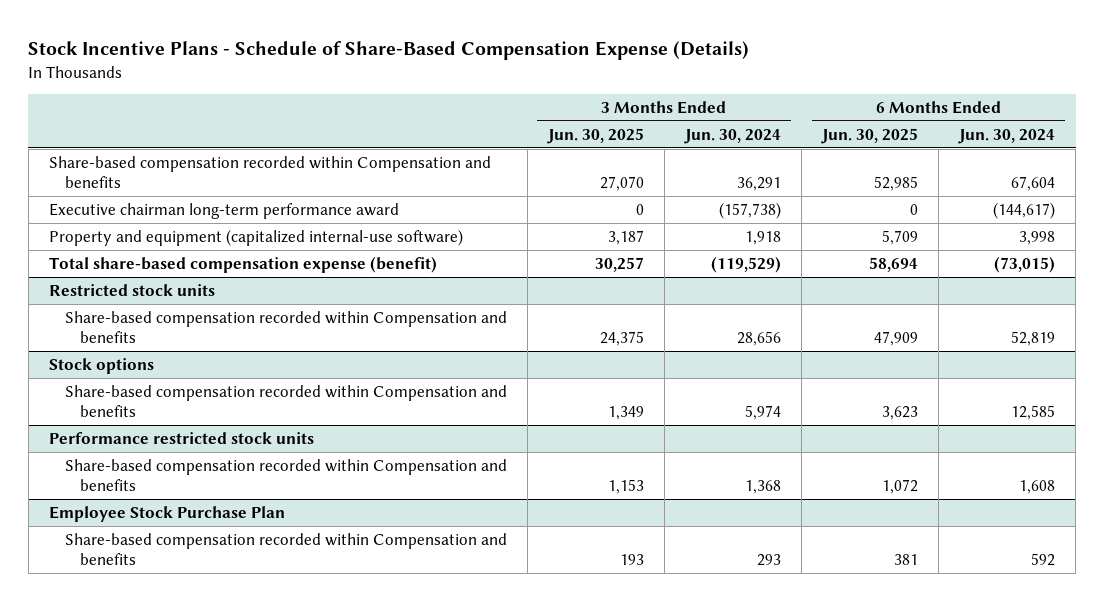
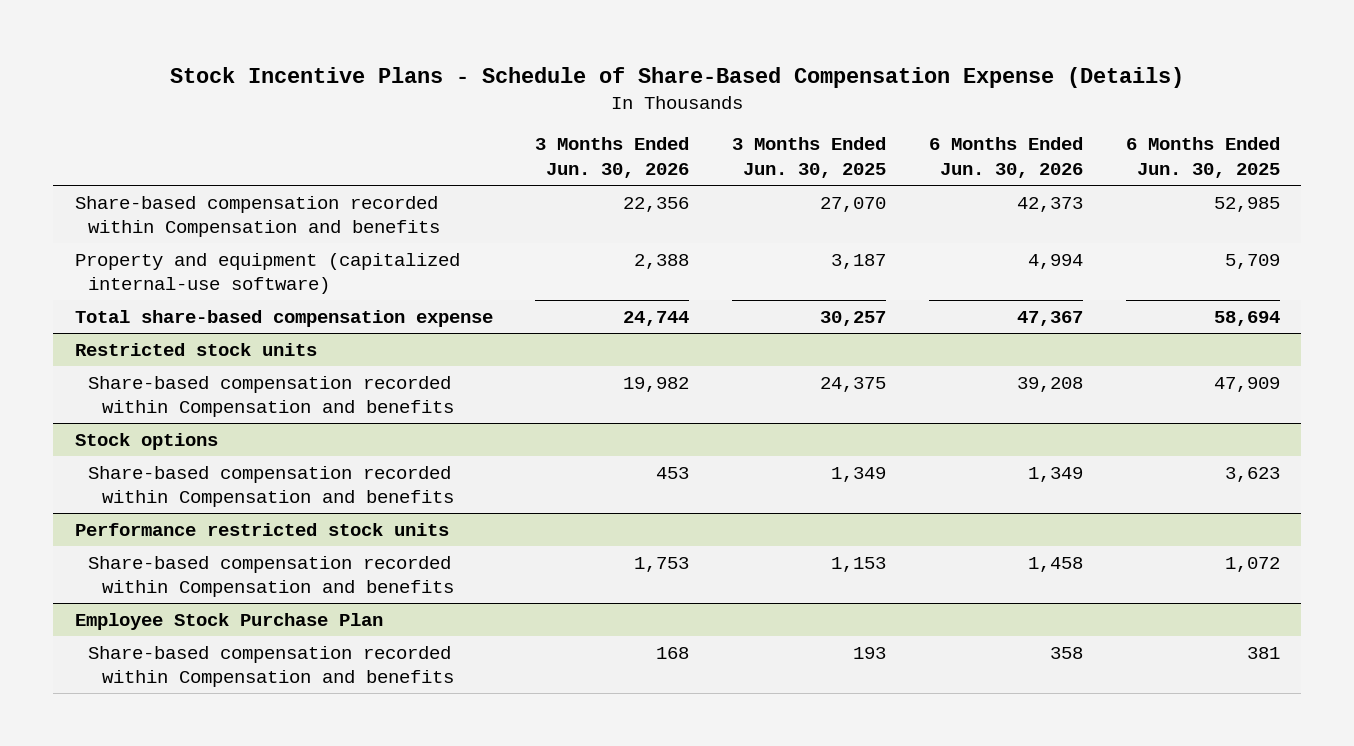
- | 3 Months Ended Jun. 30, 2025 | 3 Months Ended Jun. 30, 2024 | 6 Months Ended Jun. 30, 2025 | 6 Months Ended Jun. 30, 2024
+ | 3 Months Ended Jun. 30, 2026 | 3 Months Ended Jun. 30, 2025 | 6 Months Ended Jun. 30, 2026 | 6 Months Ended Jun. 30, 2025
- Executive chairman long-term performance award | 0 | (157,738) | 0 | (144,617)
- Total share-based compensation expense (benefit) | 30,257 | (119,529) | 58,694 | (73,015)
+ Total share-based compensation expense | 24,744 | 30,257 | 47,367 | 58,694

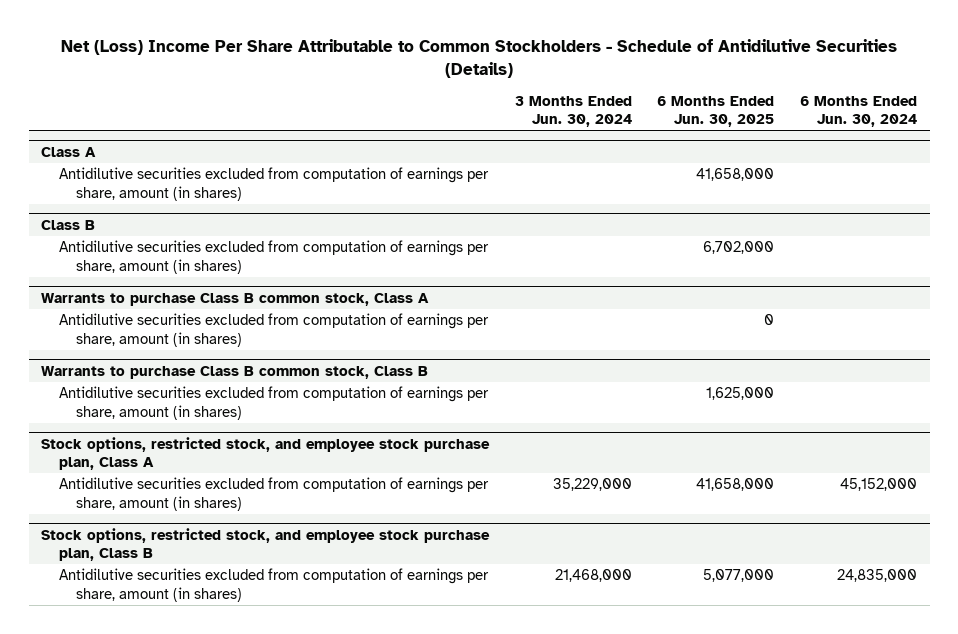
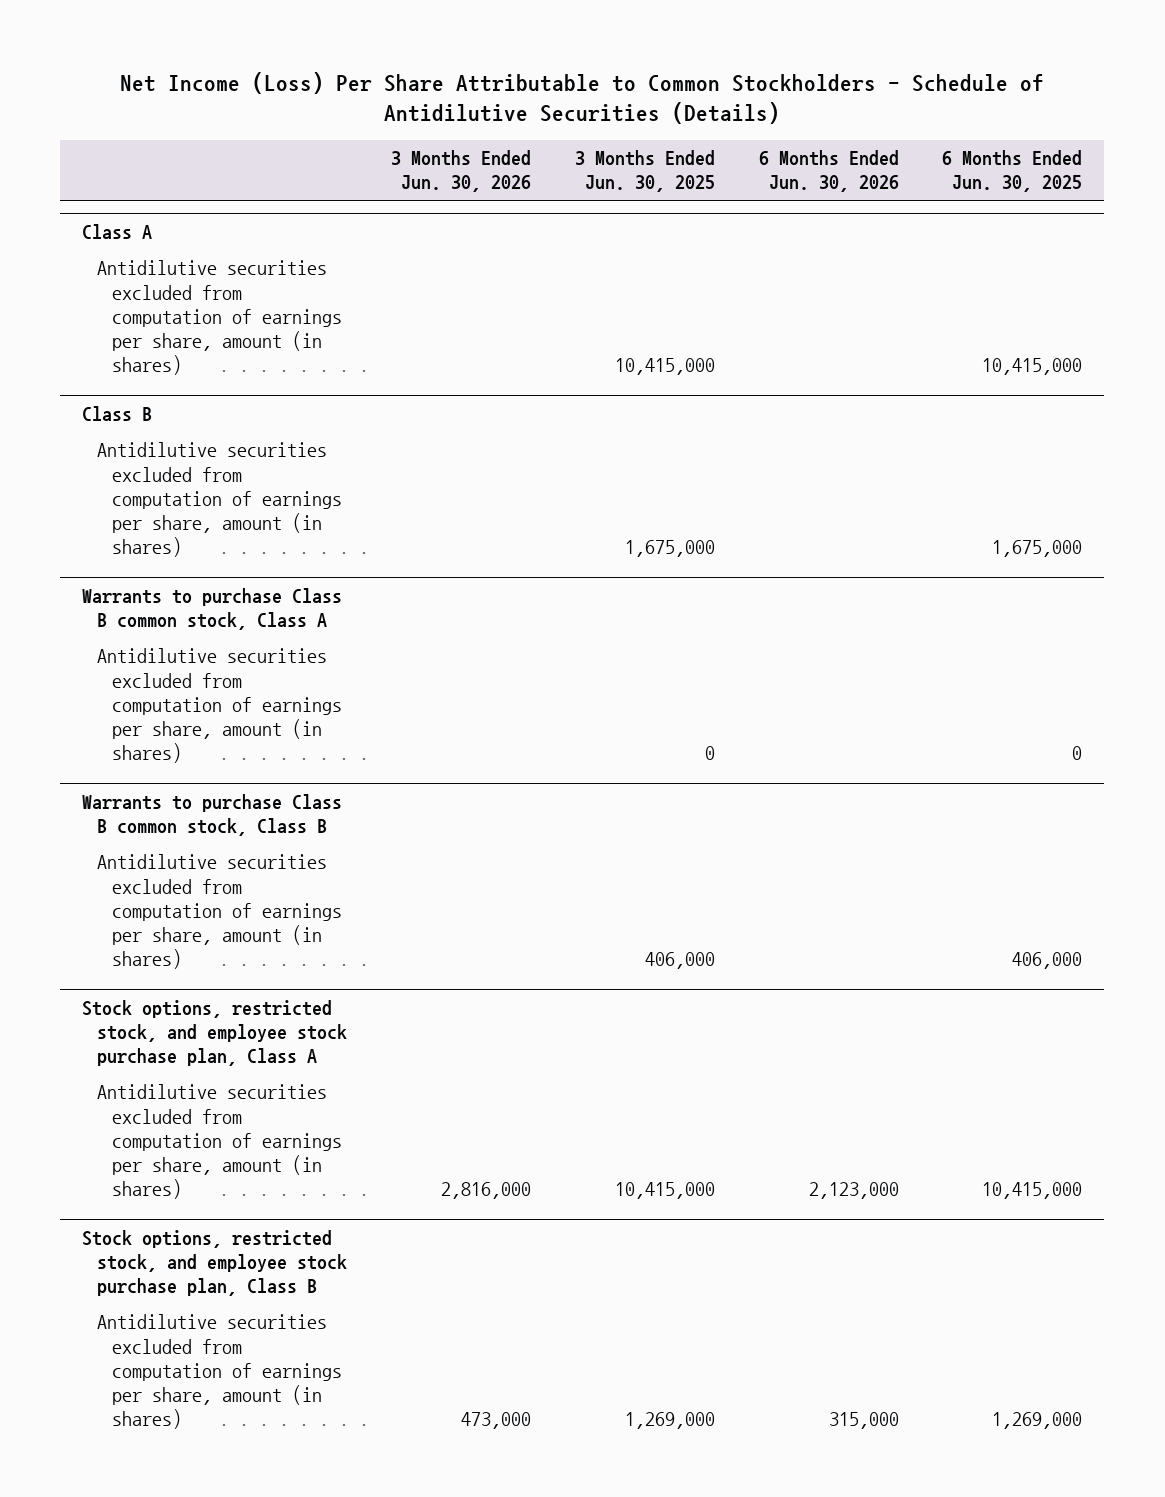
- Net (Loss) Income Per Share Attributable to Common Stockholders - Schedule of Antidilutive Securities (Details)
+ Net Income (Loss) Per Share Attributable to Common Stockholders - Schedule of Antidilutive Securities (Details)
- | 3 Months Ended Jun. 30, 2024 | 6 Months Ended Jun. 30, 2025 | 6 Months Ended Jun. 30, 2024
+ | 3 Months Ended Jun. 30, 2026 | 3 Months Ended Jun. 30, 2025 | 6 Months Ended Jun. 30, 2026 | 6 Months Ended Jun. 30, 2025
@ Class A
- Antidilutive securities excluded from computation of earnings per share, amount (in shares) | | 41,658,000 |
+ Antidilutive securities excluded from computation of earnings per share, amount (in shares) | | 10,415,000 | | 10,415,000
@ Class B
- Antidilutive securities excluded from computation of earnings per share, amount (in shares) | | 6,702,000 |
+ Antidilutive securities excluded from computation of earnings per share, amount (in shares) | | 1,675,000 | | 1,675,000
@ Warrants to purchase Class B common stock, Class B
- Antidilutive securities excluded from computation of earnings per share, amount (in shares) | | 1,625,000 |
+ Antidilutive securities excluded from computation of earnings per share, amount (in shares) | | 406,000 | | 406,000
@ Stock options, restricted stock, and employee stock purchase plan, Class A
- Antidilutive securities excluded from computation of earnings per share, amount (in shares) | 35,229,000 | 41,658,000 | 45,152,000
+ Antidilutive securities excluded from computation of earnings per share, amount (in shares) | 2,816,000 | 10,415,000 | 2,123,000 | 10,415,000
@ Stock options, restricted stock, and employee stock purchase plan, Class B
- Antidilutive securities excluded from computation of earnings per share, amount (in shares) | 21,468,000 | 5,077,000 | 24,835,000
+ Antidilutive securities excluded from computation of earnings per share, amount (in shares) | 473,000 | 1,269,000 | 315,000 | 1,269,000

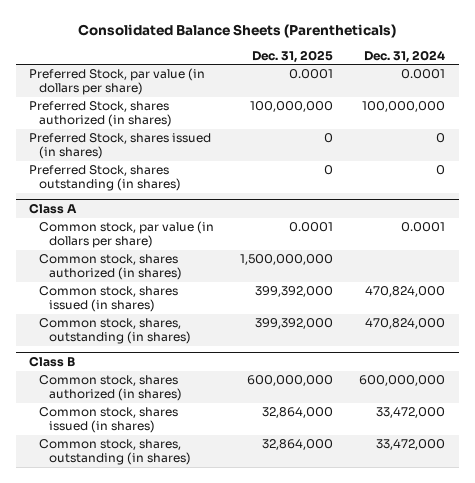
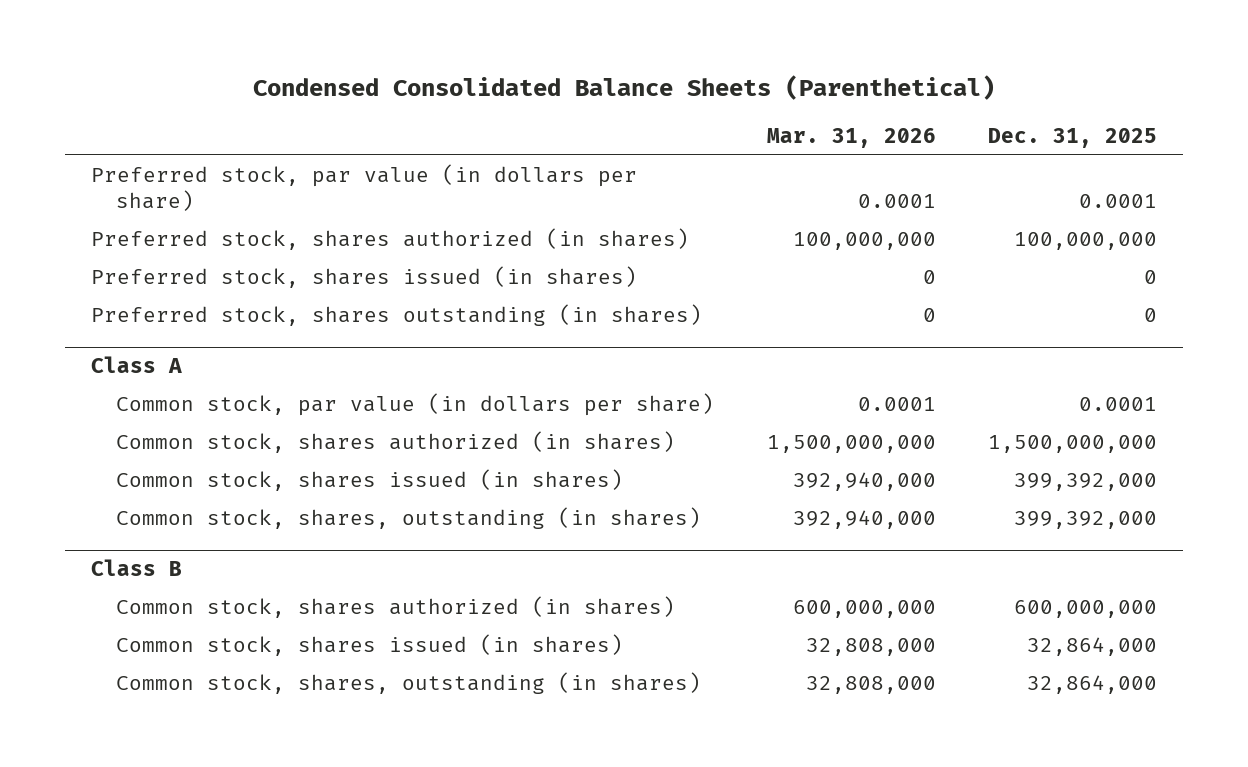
- Consolidated Balance Sheets (Parentheticals)
+ Condensed Consolidated Balance Sheets (Parenthetical)
- | Dec. 31, 2025 | Dec. 31, 2024
+ | Mar. 31, 2026 | Dec. 31, 2025
- Preferred Stock, par value (in dollars per share) | 0.0001 | 0.0001
- Preferred Stock, shares authorized (in shares) | 100,000,000 | 100,000,000
- Preferred Stock, shares issued (in shares) | 0 | 0
- Preferred Stock, shares outstanding (in shares) | 0 | 0
+ Preferred stock, par value (in dollars per share) | 0.0001 | 0.0001
+ Preferred stock, shares authorized (in shares) | 100,000,000 | 100,000,000
+ Preferred stock, shares issued (in shares) | 0 | 0
+ Preferred stock, shares outstanding (in shares) | 0 | 0

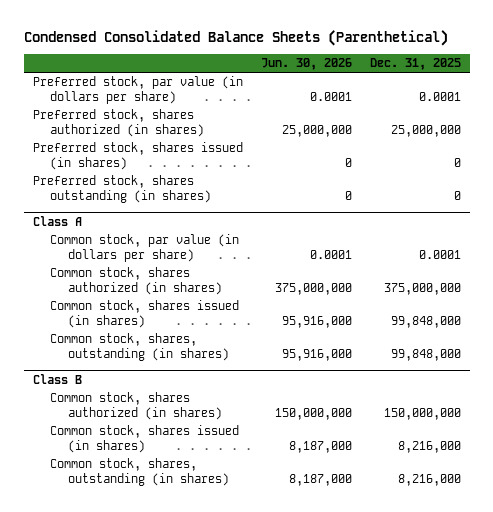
- | Mar. 31, 2026 | Dec. 31, 2025
+ | Jun. 30, 2026 | Dec. 31, 2025
- Preferred stock, shares authorized (in shares) | 100,000,000 | 100,000,000
+ Preferred stock, shares authorized (in shares) | 25,000,000 | 25,000,000
@ Class A
- Common stock, shares authorized (in shares) | 1,500,000,000 | 1,500,000,000
- Common stock, shares issued (in shares) | 392,940,000 | 399,392,000
- Common stock, shares, outstanding (in shares) | 392,940,000 | 399,392,000
+ Common stock, shares authorized (in shares) | 375,000,000 | 375,000,000
+ Common stock, shares issued (in shares) | 95,916,000 | 99,848,000
+ Common stock, shares, outstanding (in shares) | 95,916,000 | 99,848,000
@ Class B
- Common stock, shares authorized (in shares) | 600,000,000 | 600,000,000
- Common stock, shares issued (in shares) | 32,808,000 | 32,864,000
- Common stock, shares, outstanding (in shares) | 32,808,000 | 32,864,000
+ Common stock, shares authorized (in shares) | 150,000,000 | 150,000,000
+ Common stock, shares issued (in shares) | 8,187,000 | 8,216,000
+ Common stock, shares, outstanding (in shares) | 8,187,000 | 8,216,000

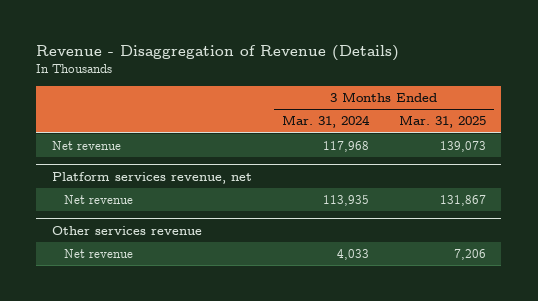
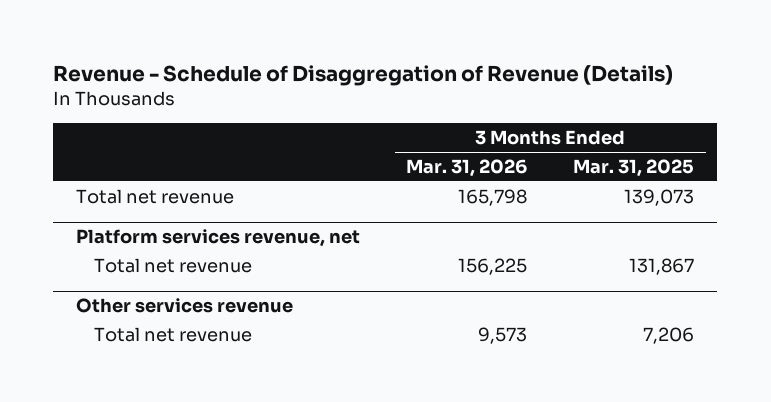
- Revenue - Disaggregation of Revenue (Details)
+ Revenue - Schedule of Disaggregation of Revenue (Details)
- | 3 Months Ended Mar. 31, 2024 | 3 Months Ended Mar. 31, 2025
+ | 3 Months Ended Mar. 31, 2026 | 3 Months Ended Mar. 31, 2025
- Net revenue | 117,968 | 139,073
+ Total net revenue | 165,798 | 139,073
@ Platform services revenue, net
- Net revenue | 113,935 | 131,867
+ Total net revenue | 156,225 | 131,867
@ Other services revenue
- Net revenue | 4,033 | 7,206
+ Total net revenue | 9,573 | 7,206

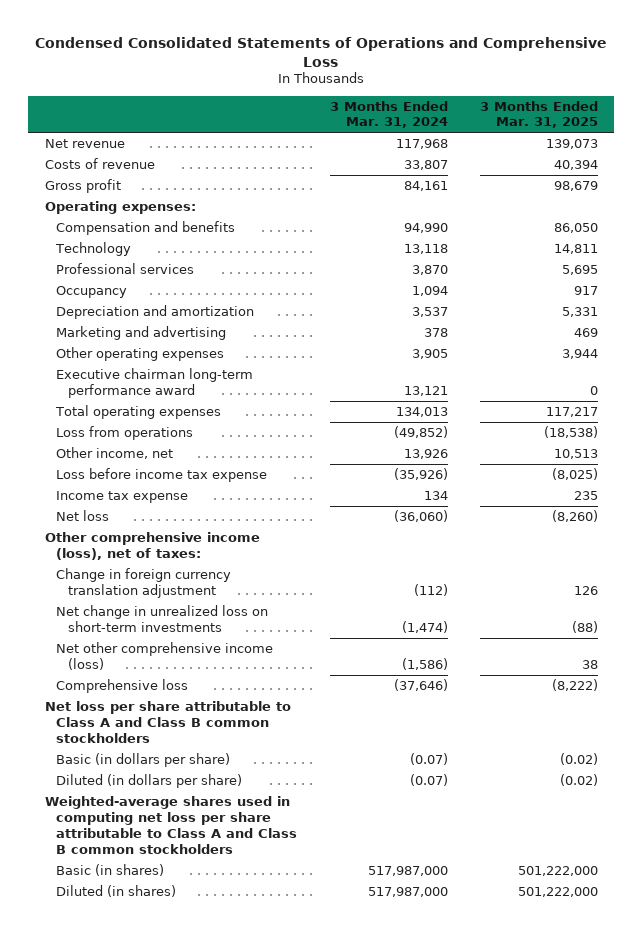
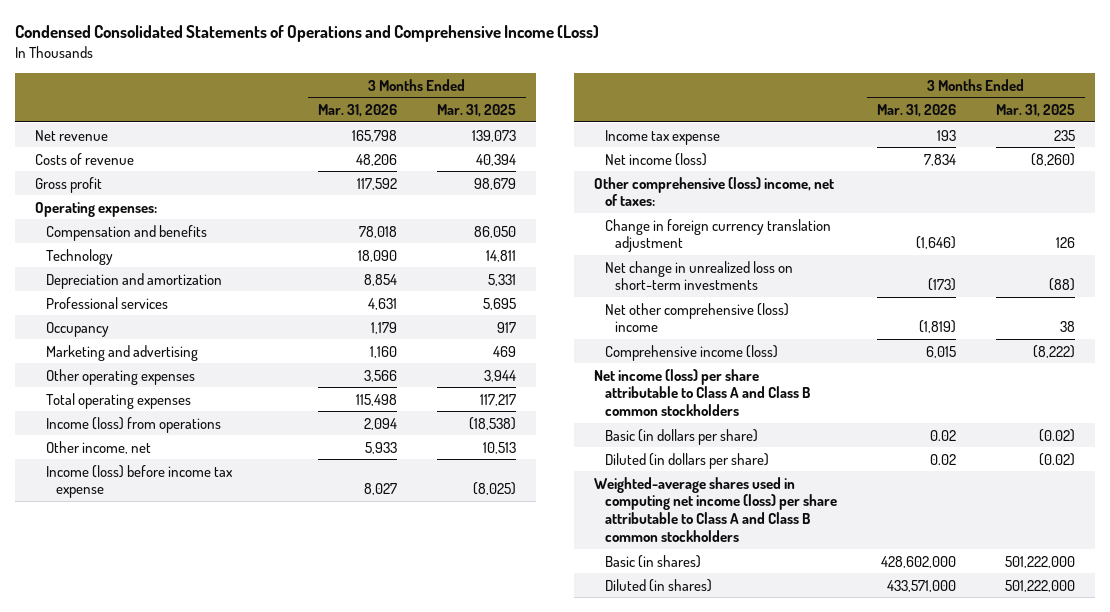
- Condensed Consolidated Statements of Operations and Comprehensive Loss
+ Condensed Consolidated Statements of Operations and Comprehensive Income (Loss)
- | 3 Months Ended Mar. 31, 2024 | 3 Months Ended Mar. 31, 2025
+ | 3 Months Ended Mar. 31, 2026 | 3 Months Ended Mar. 31, 2025
moved up: Depreciation and amortization | 8,854 | 5,331
- Executive chairman long-term performance award | 13,121 | 0
- Loss from operations | (49,852) | (18,538)
+ Income (loss) from operations | 2,094 | (18,538)
- Loss before income tax expense | (35,926) | (8,025)
+ Income (loss) before income tax expense | 8,027 | (8,025)
- Net loss | (36,060) | (8,260)
- Other comprehensive income (loss), net of taxes:
+ Net income (loss) | 7,834 | (8,260)
+ Other comprehensive (loss) income, net of taxes:
- Net other comprehensive income (loss) | (1,586) | 38
- Comprehensive loss | (37,646) | (8,222)
- Net loss per share attributable to Class A and Class B common stockholders
+ Net other comprehensive (loss) income | (1,819) | 38
+ Comprehensive income (loss) | 6,015 | (8,222)
+ Net income (loss) per share attributable to Class A and Class B common stockholders
- Weighted-average shares used in computing net loss per share attributable to Class A and Class B common stockholders
+ Weighted-average shares used in computing net income (loss) per share attributable to Class A and Class B common stockholders

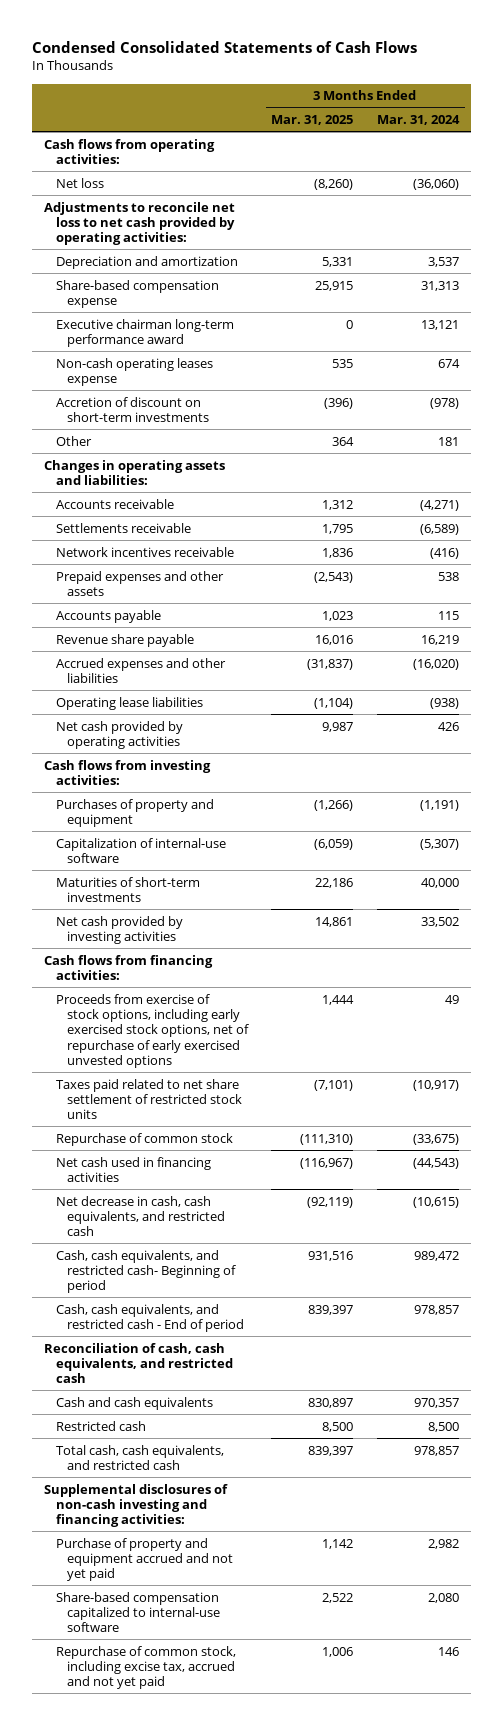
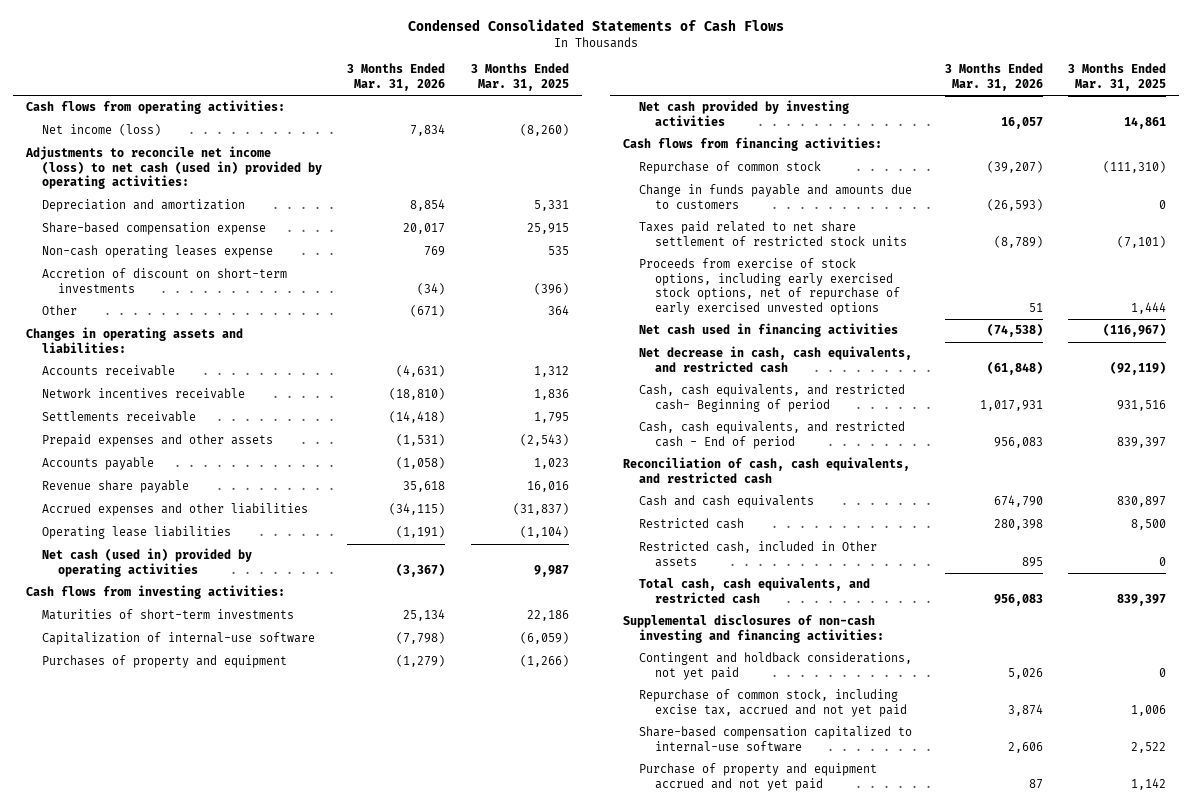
- | 3 Months Ended Mar. 31, 2025 | 3 Months Ended Mar. 31, 2024
+ | 3 Months Ended Mar. 31, 2026 | 3 Months Ended Mar. 31, 2025
- Net loss | (8,260) | (36,060)
- Adjustments to reconcile net loss to net cash provided by operating activities:
+ Net income (loss) | 7,834 | (8,260)
+ Adjustments to reconcile net income (loss) to net cash (used in) provided by operating activities:
- Executive chairman long-term performance award | 0 | 13,121
moved down: Settlements receivable | (14,418) | 1,795
- Net cash provided by operating activities | 9,987 | 426
+ Net cash (used in) provided by operating activities | (3,367) | 9,987
moved down: Capitalization of internal-use software | (7,798) | (6,059)
moved down: Purchases of property and equipment | (1,279) | (1,266)
+ Change in funds payable and amounts due to customers | (26,593) | 0
moved down: Taxes paid related to net share settlement of restricted stock units | (8,789) | (7,101)
moved down: Proceeds from exercise of stock options, including early exercised stock options, net of repurchase of early exercised unvested options | 51 | 1,444
+ Restricted cash, included in Other assets | 895 | 0
+ Contingent and holdback considerations, not yet paid | 5,026 | 0
moved down: Share-based compensation capitalized to internal-use software | 2,606 | 2,522
moved down: Purchase of property and equipment accrued and not yet paid | 87 | 1,142

